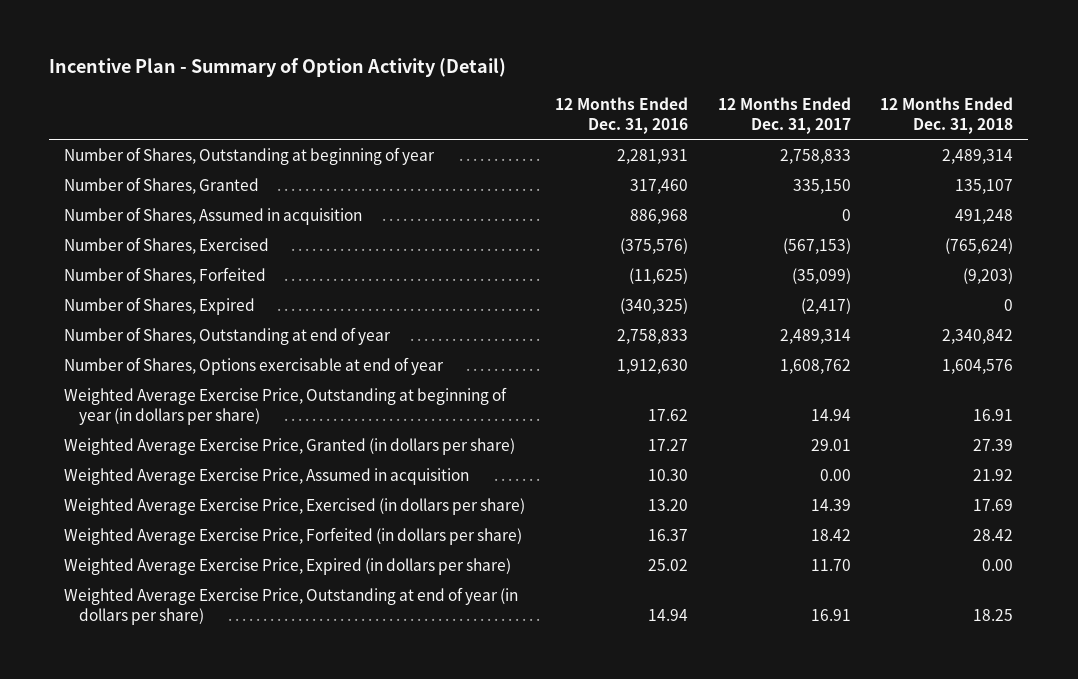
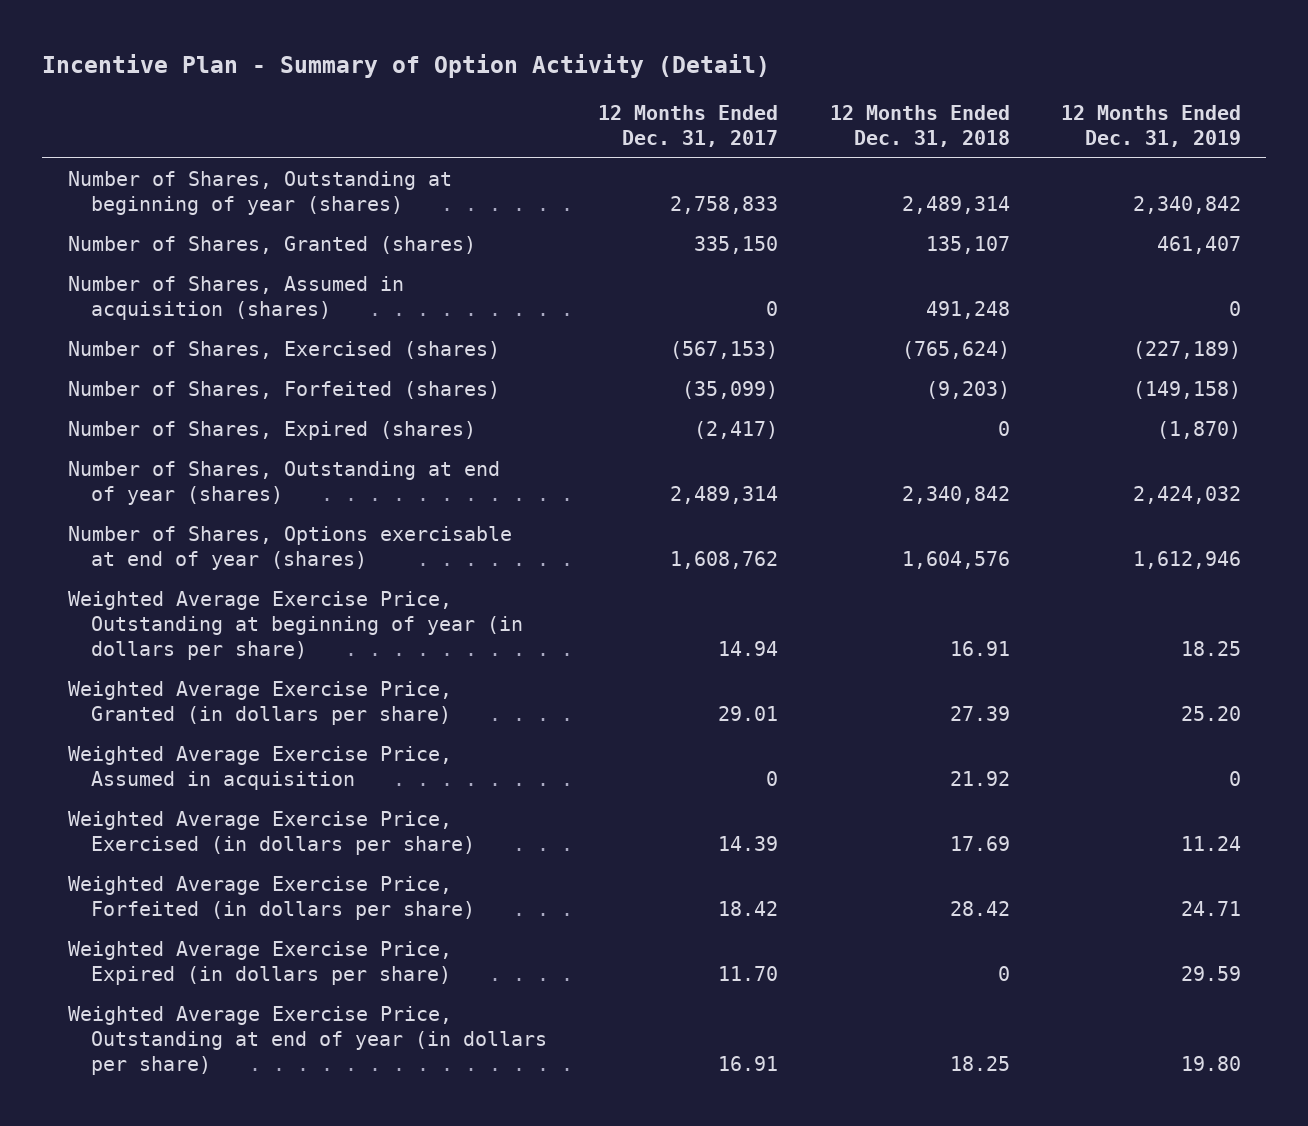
- | 12 Months Ended Dec. 31, 2016 | 12 Months Ended Dec. 31, 2017 | 12 Months Ended Dec. 31, 2018
+ | 12 Months Ended Dec. 31, 2017 | 12 Months Ended Dec. 31, 2018 | 12 Months Ended Dec. 31, 2019
- Number of Shares, Outstanding at beginning of year | 2,281,931 | 2,758,833 | 2,489,314
- Number of Shares, Granted | 317,460 | 335,150 | 135,107
- Number of Shares, Assumed in acquisition | 886,968 | 0 | 491,248
- Number of Shares, Exercised | (375,576) | (567,153) | (765,624)
- Number of Shares, Forfeited | (11,625) | (35,099) | (9,203)
- Number of Shares, Expired | (340,325) | (2,417) | 0
- Number of Shares, Outstanding at end of year | 2,758,833 | 2,489,314 | 2,340,842
- Number of Shares, Options exercisable at end of year | 1,912,630 | 1,608,762 | 1,604,576
+ Number of Shares, Outstanding at beginning of year (shares) | 2,758,833 | 2,489,314 | 2,340,842
+ Number of Shares, Granted (shares) | 335,150 | 135,107 | 461,407
+ Number of Shares, Assumed in acquisition (shares) | 0 | 491,248 | 0
+ Number of Shares, Exercised (shares) | (567,153) | (765,624) | (227,189)
+ Number of Shares, Forfeited (shares) | (35,099) | (9,203) | (149,158)
+ Number of Shares, Expired (shares) | (2,417) | 0 | (1,870)
+ Number of Shares, Outstanding at end of year (shares) | 2,489,314 | 2,340,842 | 2,424,032
+ Number of Shares, Options exercisable at end of year (shares) | 1,608,762 | 1,604,576 | 1,612,946
- Weighted Average Exercise Price, Assumed in acquisition | 10.30 | 0.00 | 21.92
+ Weighted Average Exercise Price, Assumed in acquisition | 0 | 21.92 | 0
- Weighted Average Exercise Price, Expired (in dollars per share) | 25.02 | 11.70 | 0.00
+ Weighted Average Exercise Price, Expired (in dollars per share) | 11.70 | 0 | 29.59

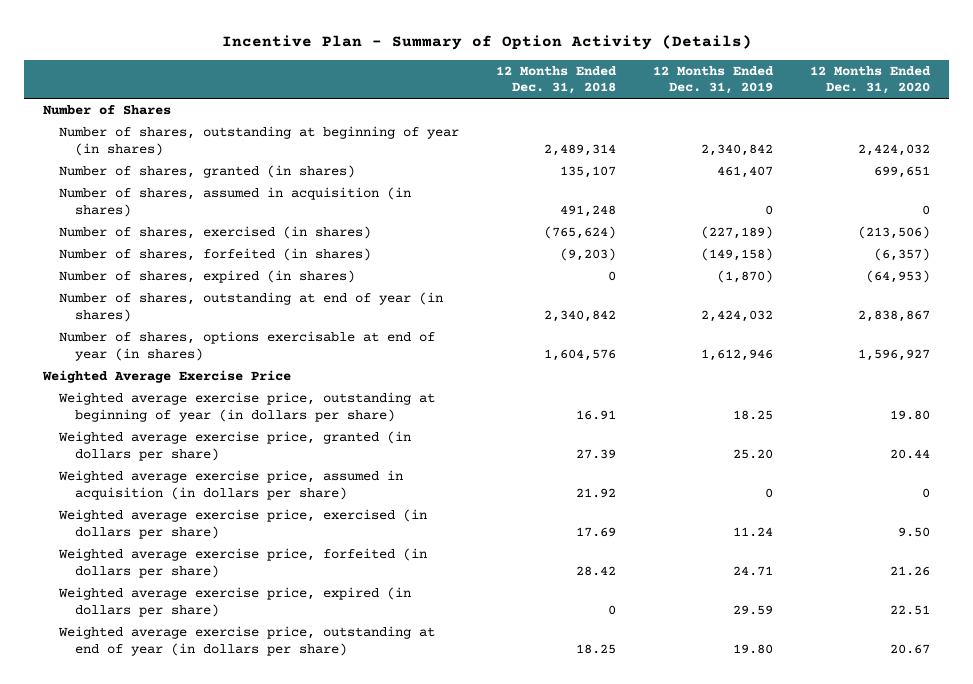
- Incentive Plan - Summary of Option Activity (Detail)
+ Incentive Plan - Summary of Option Activity (Details)
- | 12 Months Ended Dec. 31, 2017 | 12 Months Ended Dec. 31, 2018 | 12 Months Ended Dec. 31, 2019
+ | 12 Months Ended Dec. 31, 2018 | 12 Months Ended Dec. 31, 2019 | 12 Months Ended Dec. 31, 2020
- Number of Shares, Outstanding at beginning of year (shares) | 2,758,833 | 2,489,314 | 2,340,842
- Number of Shares, Granted (shares) | 335,150 | 135,107 | 461,407
- Number of Shares, Assumed in acquisition (shares) | 0 | 491,248 | 0
- Number of Shares, Exercised (shares) | (567,153) | (765,624) | (227,189)
- Number of Shares, Forfeited (shares) | (35,099) | (9,203) | (149,158)
- Number of Shares, Expired (shares) | (2,417) | 0 | (1,870)
- Number of Shares, Outstanding at end of year (shares) | 2,489,314 | 2,340,842 | 2,424,032
- Number of Shares, Options exercisable at end of year (shares) | 1,608,762 | 1,604,576 | 1,612,946
- Weighted Average Exercise Price, Outstanding at beginning of year (in dollars per share) | 14.94 | 16.91 | 18.25
- Weighted Average Exercise Price, Granted (in dollars per share) | 29.01 | 27.39 | 25.20
- Weighted Average Exercise Price, Assumed in acquisition | 0 | 21.92 | 0
- Weighted Average Exercise Price, Exercised (in dollars per share) | 14.39 | 17.69 | 11.24
- Weighted Average Exercise Price, Forfeited (in dollars per share) | 18.42 | 28.42 | 24.71
- Weighted Average Exercise Price, Expired (in dollars per share) | 11.70 | 0 | 29.59
- Weighted Average Exercise Price, Outstanding at end of year (in dollars per share) | 16.91 | 18.25 | 19.80
+ Number of Shares
+ Number of shares, outstanding at beginning of year (in shares) | 2,489,314 | 2,340,842 | 2,424,032
+ Number of shares, granted (in shares) | 135,107 | 461,407 | 699,651
+ Number of shares, assumed in acquisition (in shares) | 491,248 | 0 | 0
+ Number of shares, exercised (in shares) | (765,624) | (227,189) | (213,506)
+ Number of shares, forfeited (in shares) | (9,203) | (149,158) | (6,357)
+ Number of shares, expired (in shares) | 0 | (1,870) | (64,953)
+ Number of shares, outstanding at end of year (in shares) | 2,340,842 | 2,424,032 | 2,838,867
+ Number of shares, options exercisable at end of year (in shares) | 1,604,576 | 1,612,946 | 1,596,927
+ Weighted Average Exercise Price
+ Weighted average exercise price, outstanding at beginning of year (in dollars per share) | 16.91 | 18.25 | 19.80
+ Weighted average exercise price, granted (in dollars per share) | 27.39 | 25.20 | 20.44
+ Weighted average exercise price, assumed in acquisition (in dollars per share) | 21.92 | 0 | 0
+ Weighted average exercise price, exercised (in dollars per share) | 17.69 | 11.24 | 9.50
+ Weighted average exercise price, forfeited (in dollars per share) | 28.42 | 24.71 | 21.26
+ Weighted average exercise price, expired (in dollars per share) | 0 | 29.59 | 22.51
+ Weighted average exercise price, outstanding at end of year (in dollars per share) | 18.25 | 19.80 | 20.67

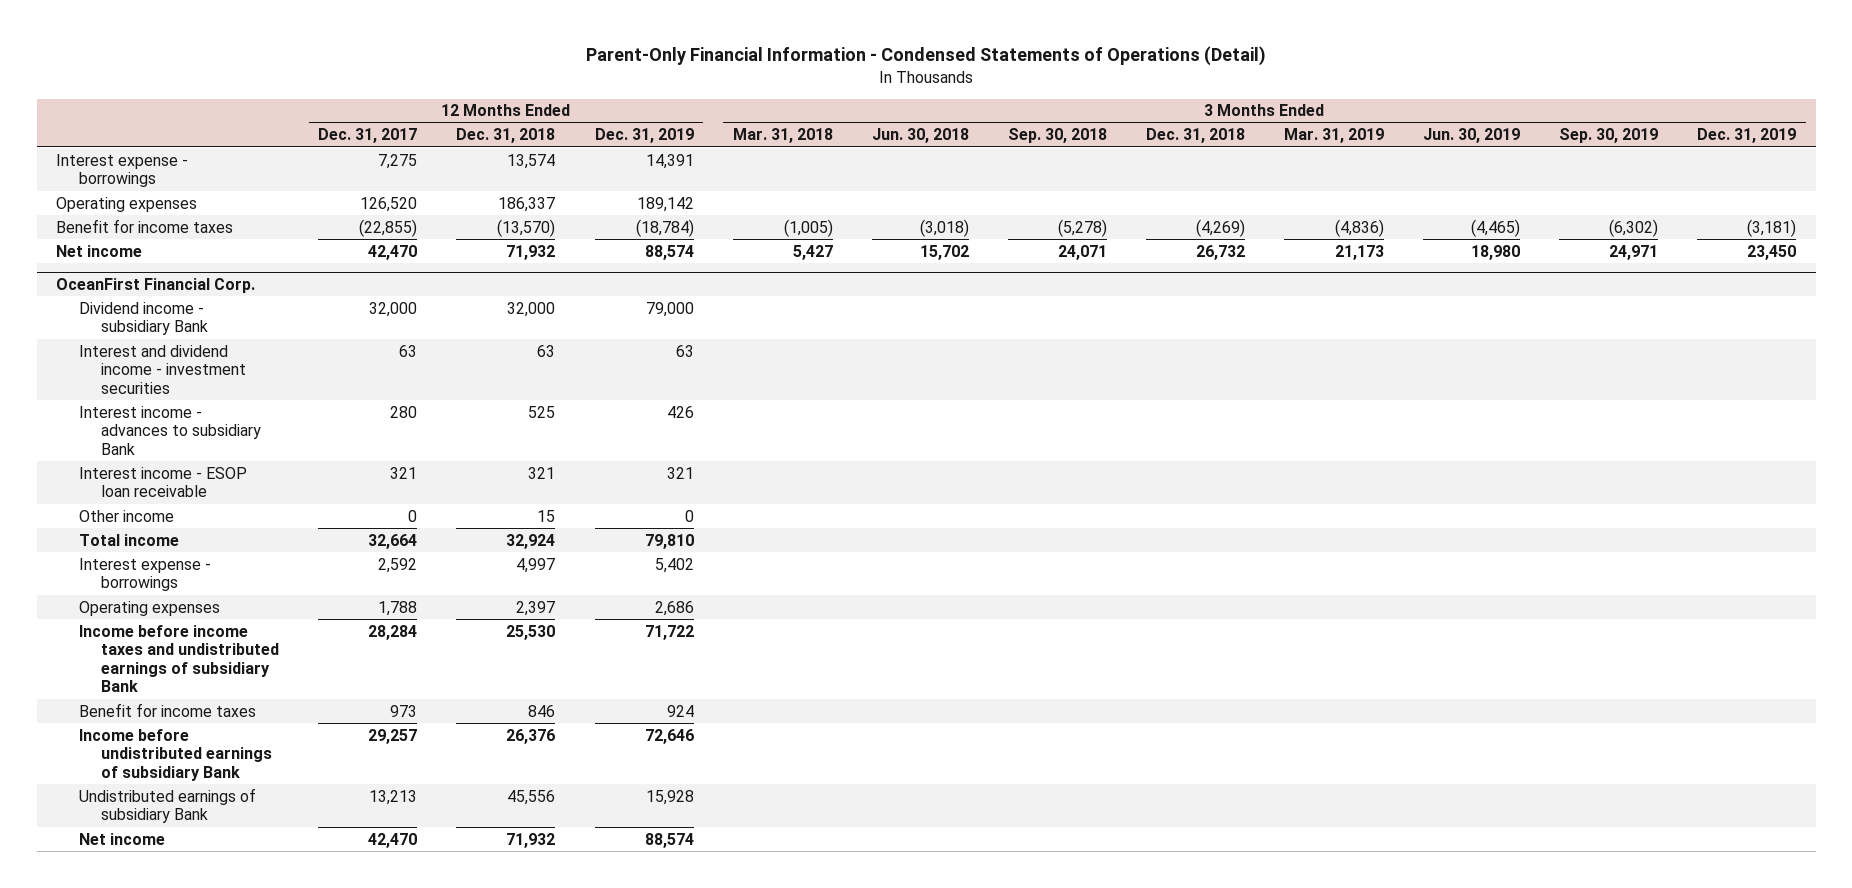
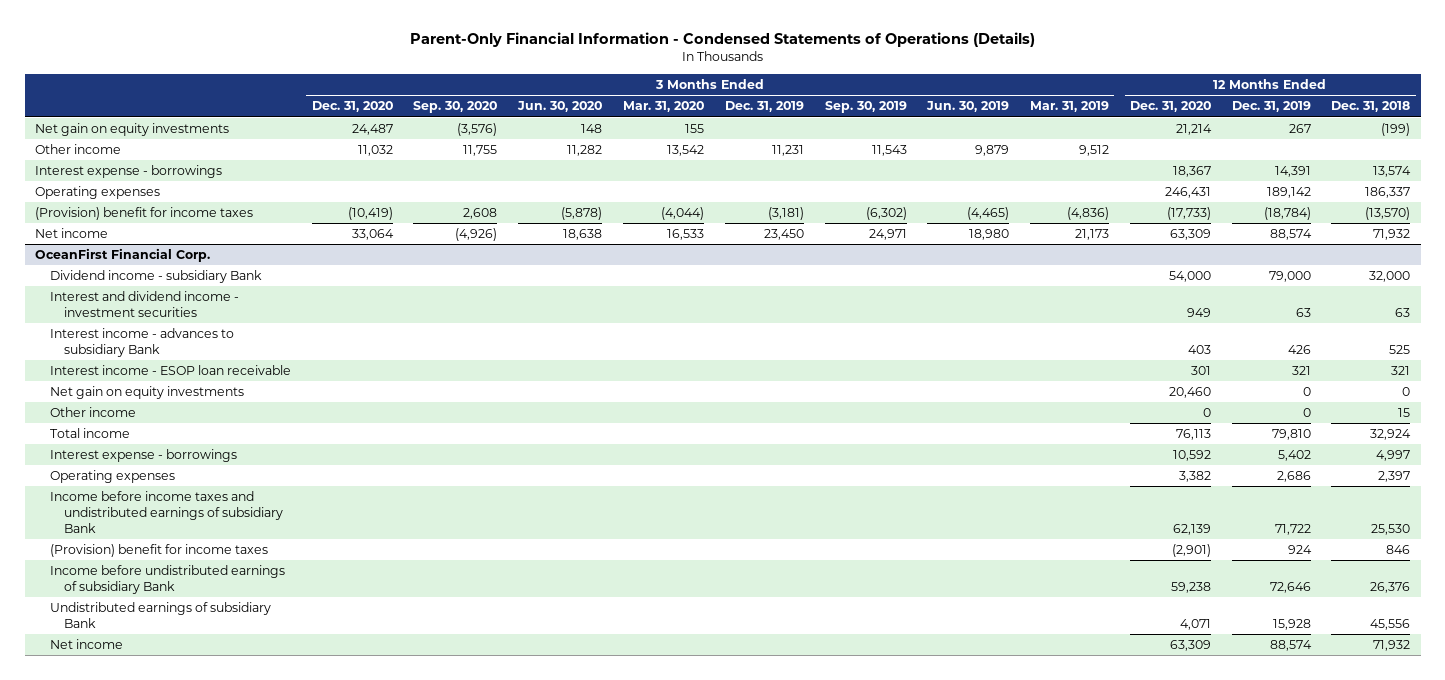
- Parent-Only Financial Information - Condensed Statements of Operations (Detail)
+ Parent-Only Financial Information - Condensed Statements of Operations (Details)
- | 12 Months Ended Dec. 31, 2017 | 12 Months Ended Dec. 31, 2018 | 12 Months Ended Dec. 31, 2019 | 3 Months Ended Mar. 31, 2018 | 3 Months Ended Jun. 30, 2018 | 3 Months Ended Sep. 30, 2018 | 3 Months Ended Dec. 31, 2018 | 3 Months Ended Mar. 31, 2019 | 3 Months Ended Jun. 30, 2019 | 3 Months Ended Sep. 30, 2019 | 3 Months Ended Dec. 31, 2019
+ | 3 Months Ended Dec. 31, 2020 | 3 Months Ended Sep. 30, 2020 | 3 Months Ended Jun. 30, 2020 | 3 Months Ended Mar. 31, 2020 | 3 Months Ended Dec. 31, 2019 | 3 Months Ended Sep. 30, 2019 | 3 Months Ended Jun. 30, 2019 | 3 Months Ended Mar. 31, 2019 | 12 Months Ended Dec. 31, 2020 | 12 Months Ended Dec. 31, 2019 | 12 Months Ended Dec. 31, 2018
+ Net gain on equity investments | 24,487 | (3,576) | 148 | 155 | | | | | 21,214 | 267 | (199)
+ Other income | 11,032 | 11,755 | 11,282 | 13,542 | 11,231 | 11,543 | 9,879 | 9,512 | | |
- Benefit for income taxes | (22,855) | (13,570) | (18,784) | (1,005) | (3,018) | (5,278) | (4,269) | (4,836) | (4,465) | (6,302) | (3,181)
+ (Provision) benefit for income taxes | (10,419) | 2,608 | (5,878) | (4,044) | (3,181) | (6,302) | (4,465) | (4,836) | (17,733) | (18,784) | (13,570)
@ OceanFirst Financial Corp.
+ Net gain on equity investments | | | | | | | | | 20,460 | 0 | 0
- Benefit for income taxes | 973 | 846 | 924 | | | | | | | |
+ (Provision) benefit for income taxes | | | | | | | | | (2,901) | 924 | 846

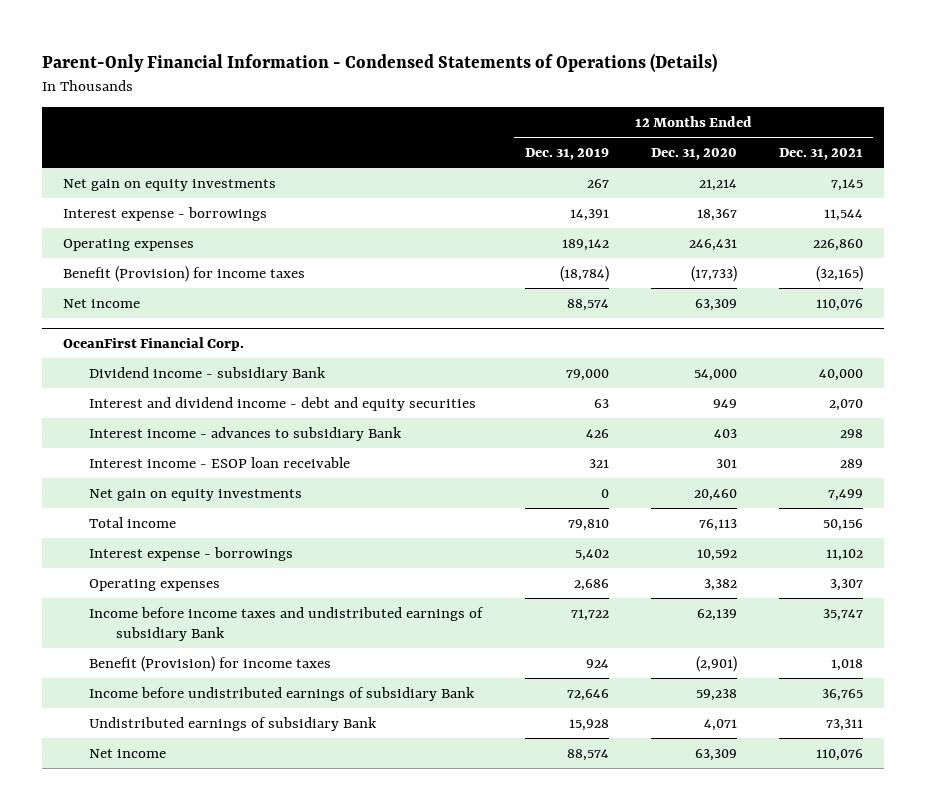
- | 3 Months Ended Dec. 31, 2020 | 3 Months Ended Sep. 30, 2020 | 3 Months Ended Jun. 30, 2020 | 3 Months Ended Mar. 31, 2020 | 3 Months Ended Dec. 31, 2019 | 3 Months Ended Sep. 30, 2019 | 3 Months Ended Jun. 30, 2019 | 3 Months Ended Mar. 31, 2019 | 12 Months Ended Dec. 31, 2020 | 12 Months Ended Dec. 31, 2019 | 12 Months Ended Dec. 31, 2018
+ | 12 Months Ended Dec. 31, 2019 | 12 Months Ended Dec. 31, 2020 | 12 Months Ended Dec. 31, 2021
- Other income | 11,032 | 11,755 | 11,282 | 13,542 | 11,231 | 11,543 | 9,879 | 9,512 | | |
- (Provision) benefit for income taxes | (10,419) | 2,608 | (5,878) | (4,044) | (3,181) | (6,302) | (4,465) | (4,836) | (17,733) | (18,784) | (13,570)
+ Benefit (Provision) for income taxes | (18,784) | (17,733) | (32,165)
@ OceanFirst Financial Corp.
- Interest and dividend income - investment securities | | | | | | | | | 949 | 63 | 63
+ Interest and dividend income - debt and equity securities | 63 | 949 | 2,070
- Other income | | | | | | | | | 0 | 0 | 15
- (Provision) benefit for income taxes | | | | | | | | | (2,901) | 924 | 846
+ Benefit (Provision) for income taxes | 924 | (2,901) | 1,018

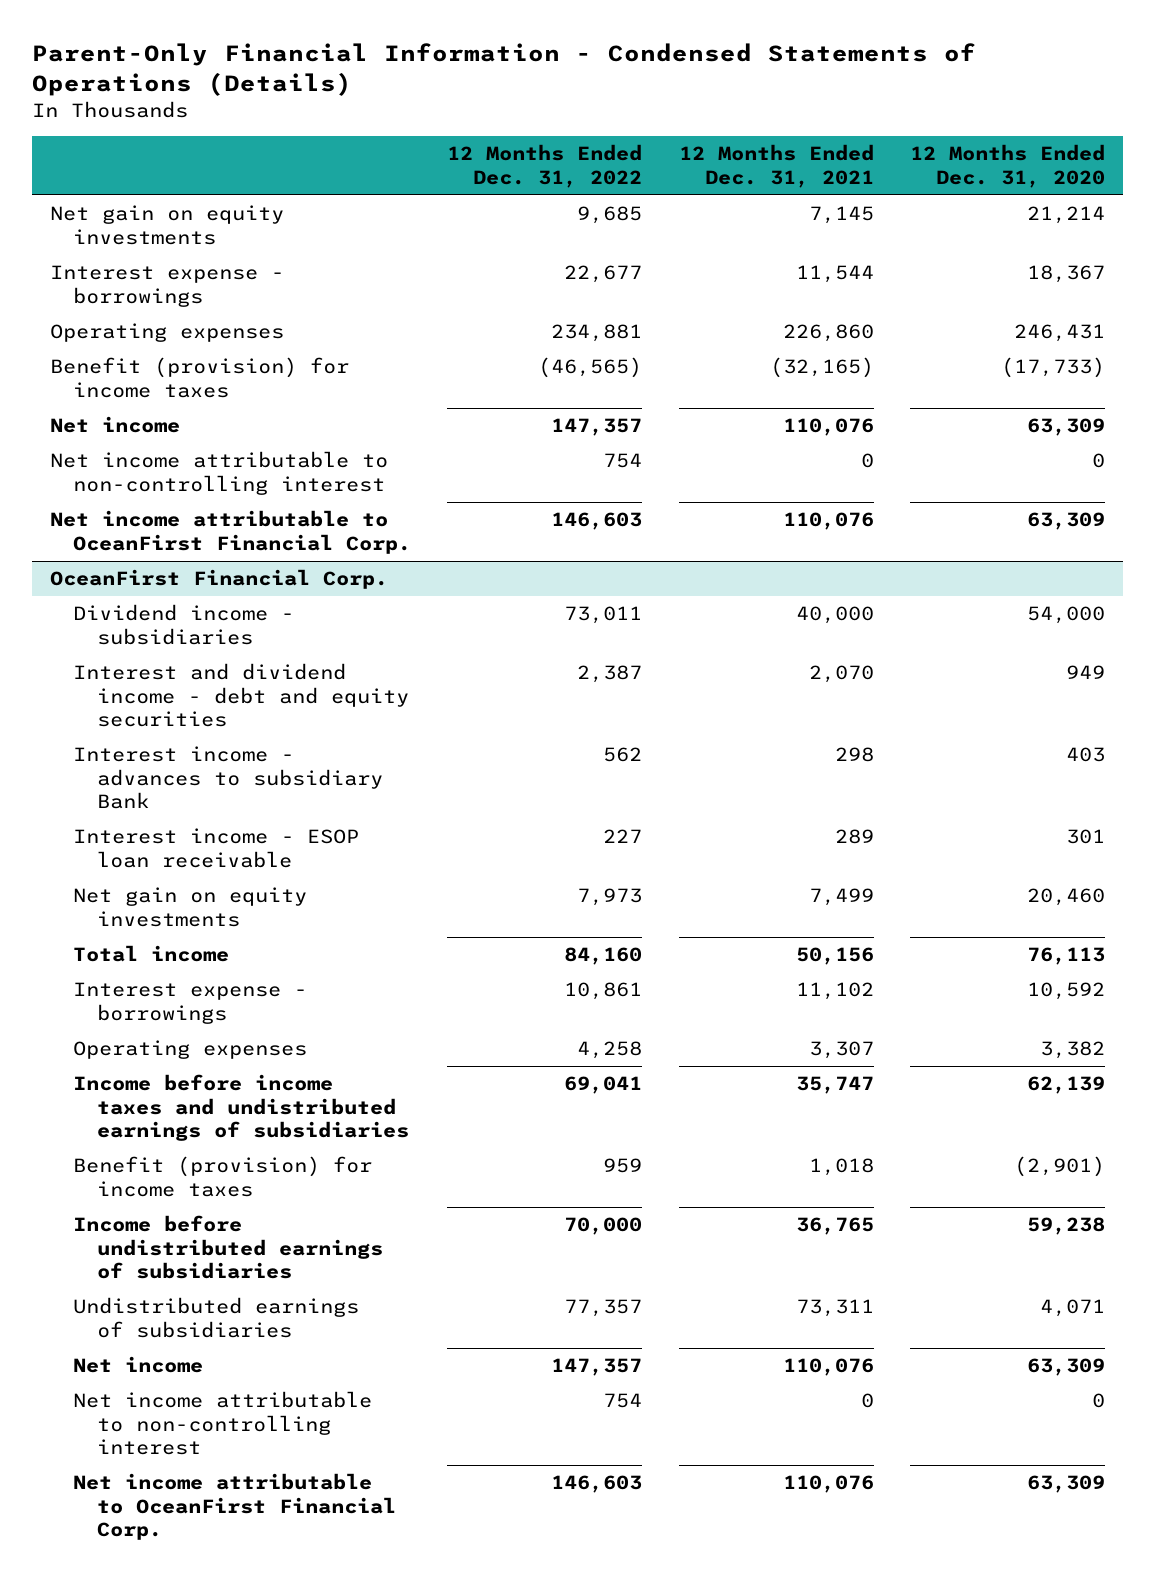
- | 12 Months Ended Dec. 31, 2019 | 12 Months Ended Dec. 31, 2020 | 12 Months Ended Dec. 31, 2021
+ | 12 Months Ended Dec. 31, 2022 | 12 Months Ended Dec. 31, 2021 | 12 Months Ended Dec. 31, 2020
- Benefit (Provision) for income taxes | (18,784) | (17,733) | (32,165)
+ Benefit (provision) for income taxes | (46,565) | (32,165) | (17,733)
+ Net income attributable to non-controlling interest | 754 | 0 | 0
+ Net income attributable to OceanFirst Financial Corp. | 146,603 | 110,076 | 63,309
@ OceanFirst Financial Corp.
- Dividend income - subsidiary Bank | 79,000 | 54,000 | 40,000
+ Dividend income - subsidiaries | 73,011 | 40,000 | 54,000
- Income before income taxes and undistributed earnings of subsidiary Bank | 71,722 | 62,139 | 35,747
- Benefit (Provision) for income taxes | 924 | (2,901) | 1,018
- Income before undistributed earnings of subsidiary Bank | 72,646 | 59,238 | 36,765
- Undistributed earnings of subsidiary Bank | 15,928 | 4,071 | 73,311
+ Income before income taxes and undistributed earnings of subsidiaries | 69,041 | 35,747 | 62,139
+ Benefit (provision) for income taxes | 959 | 1,018 | (2,901)
+ Income before undistributed earnings of subsidiaries | 70,000 | 36,765 | 59,238
+ Undistributed earnings of subsidiaries | 77,357 | 73,311 | 4,071
+ Net income attributable to non-controlling interest | 754 | 0 | 0
+ Net income attributable to OceanFirst Financial Corp. | 146,603 | 110,076 | 63,309

